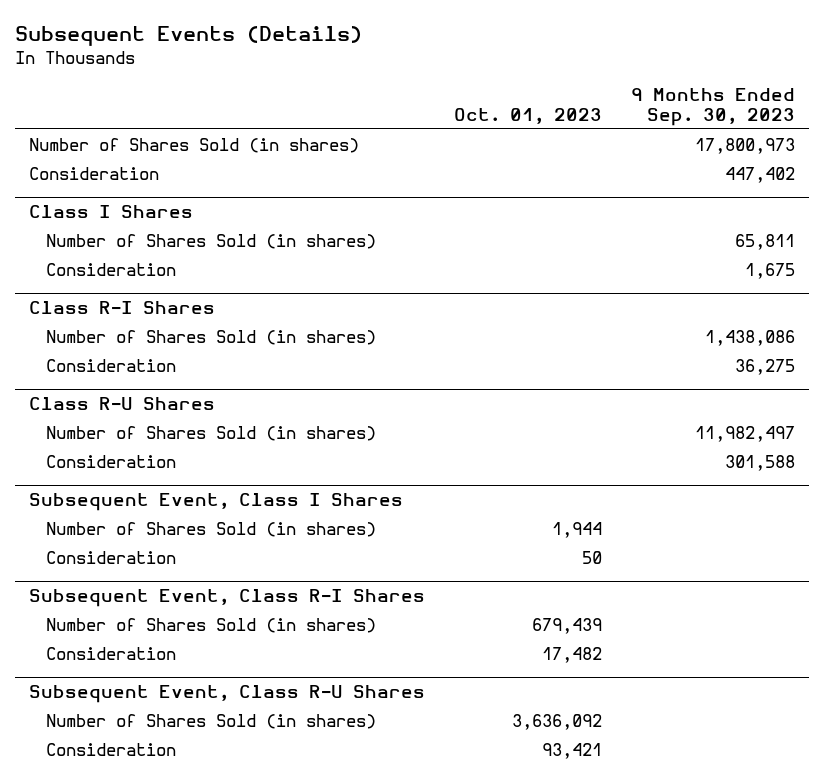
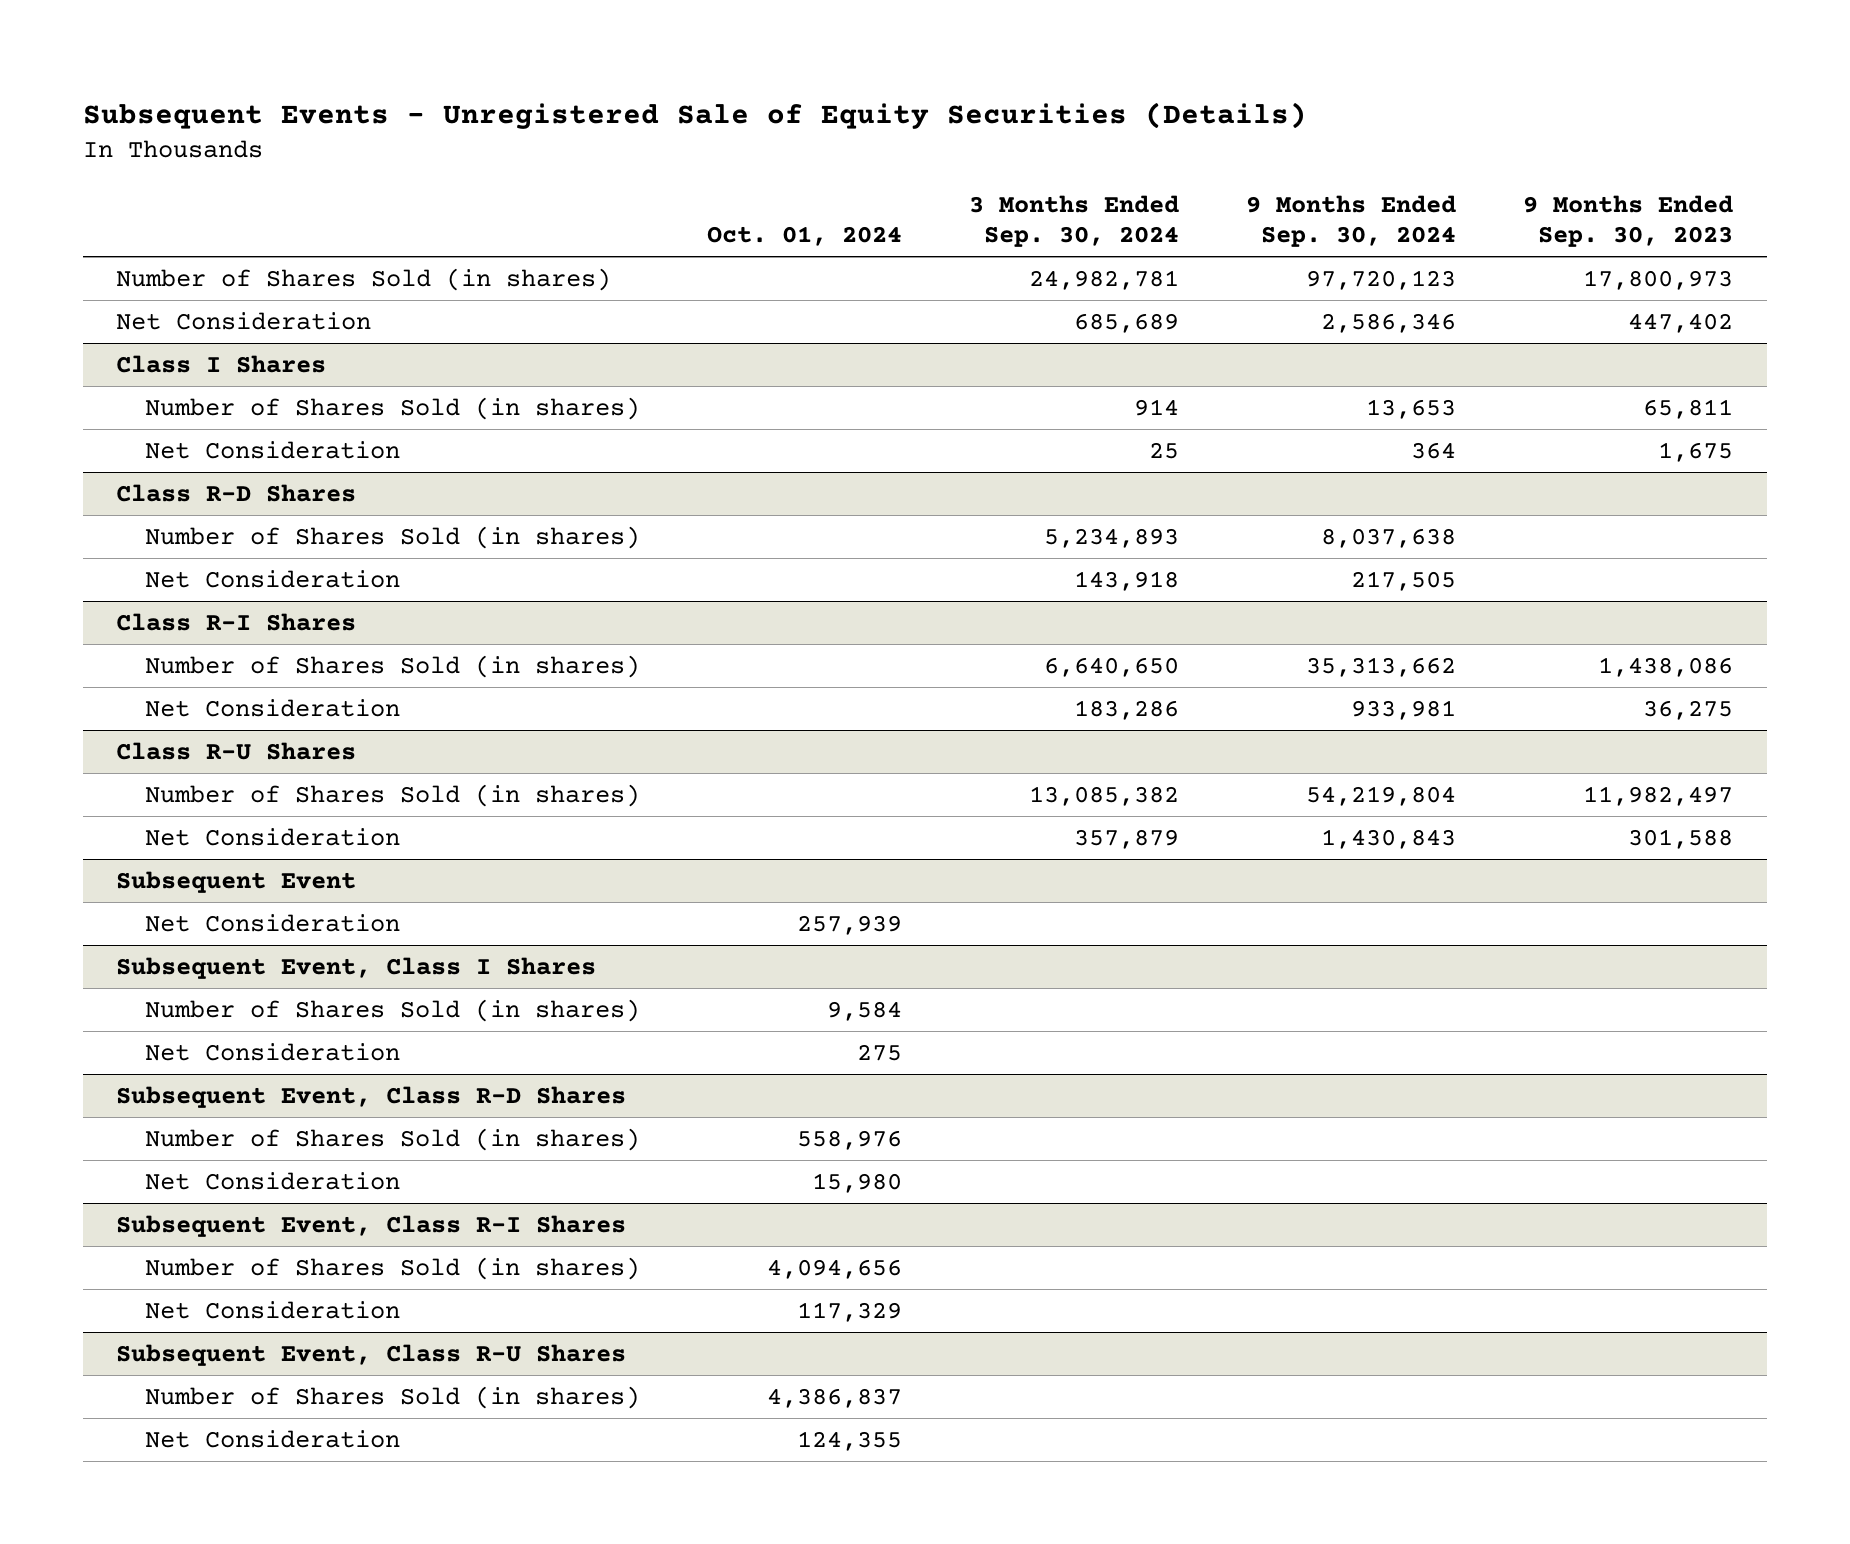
- Subsequent Events (Details)
+ Subsequent Events - Unregistered Sale of Equity Securities (Details)
- | Oct. 01, 2023 | 9 Months Ended Sep. 30, 2023
+ | Oct. 01, 2024 | 3 Months Ended Sep. 30, 2024 | 9 Months Ended Sep. 30, 2024 | 9 Months Ended Sep. 30, 2023
- Consideration | | 447,402
+ Net Consideration | | 685,689 | 2,586,346 | 447,402
@ Class I Shares
- Consideration | | 1,675
+ Net Consideration | | 25 | 364 | 1,675
+ Class R-D Shares
+ Number of Shares Sold (in shares) | | 5,234,893 | 8,037,638 |
+ Net Consideration | | 143,918 | 217,505 |
@ Class R-I Shares
- Consideration | | 36,275
+ Net Consideration | | 183,286 | 933,981 | 36,275
@ Class R-U Shares
- Consideration | | 301,588
+ Net Consideration | | 357,879 | 1,430,843 | 301,588
+ Subsequent Event
+ Net Consideration | 257,939 | | |
@ Subsequent Event, Class I Shares
- Consideration | 50 |
+ Net Consideration | 275 | | |
+ Subsequent Event, Class R-D Shares
+ Number of Shares Sold (in shares) | 558,976 | | |
+ Net Consideration | 15,980 | | |
@ Subsequent Event, Class R-I Shares
- Consideration | 17,482 |
+ Net Consideration | 117,329 | | |
@ Subsequent Event, Class R-U Shares
- Consideration | 93,421 |
+ Net Consideration | 124,355 | | |

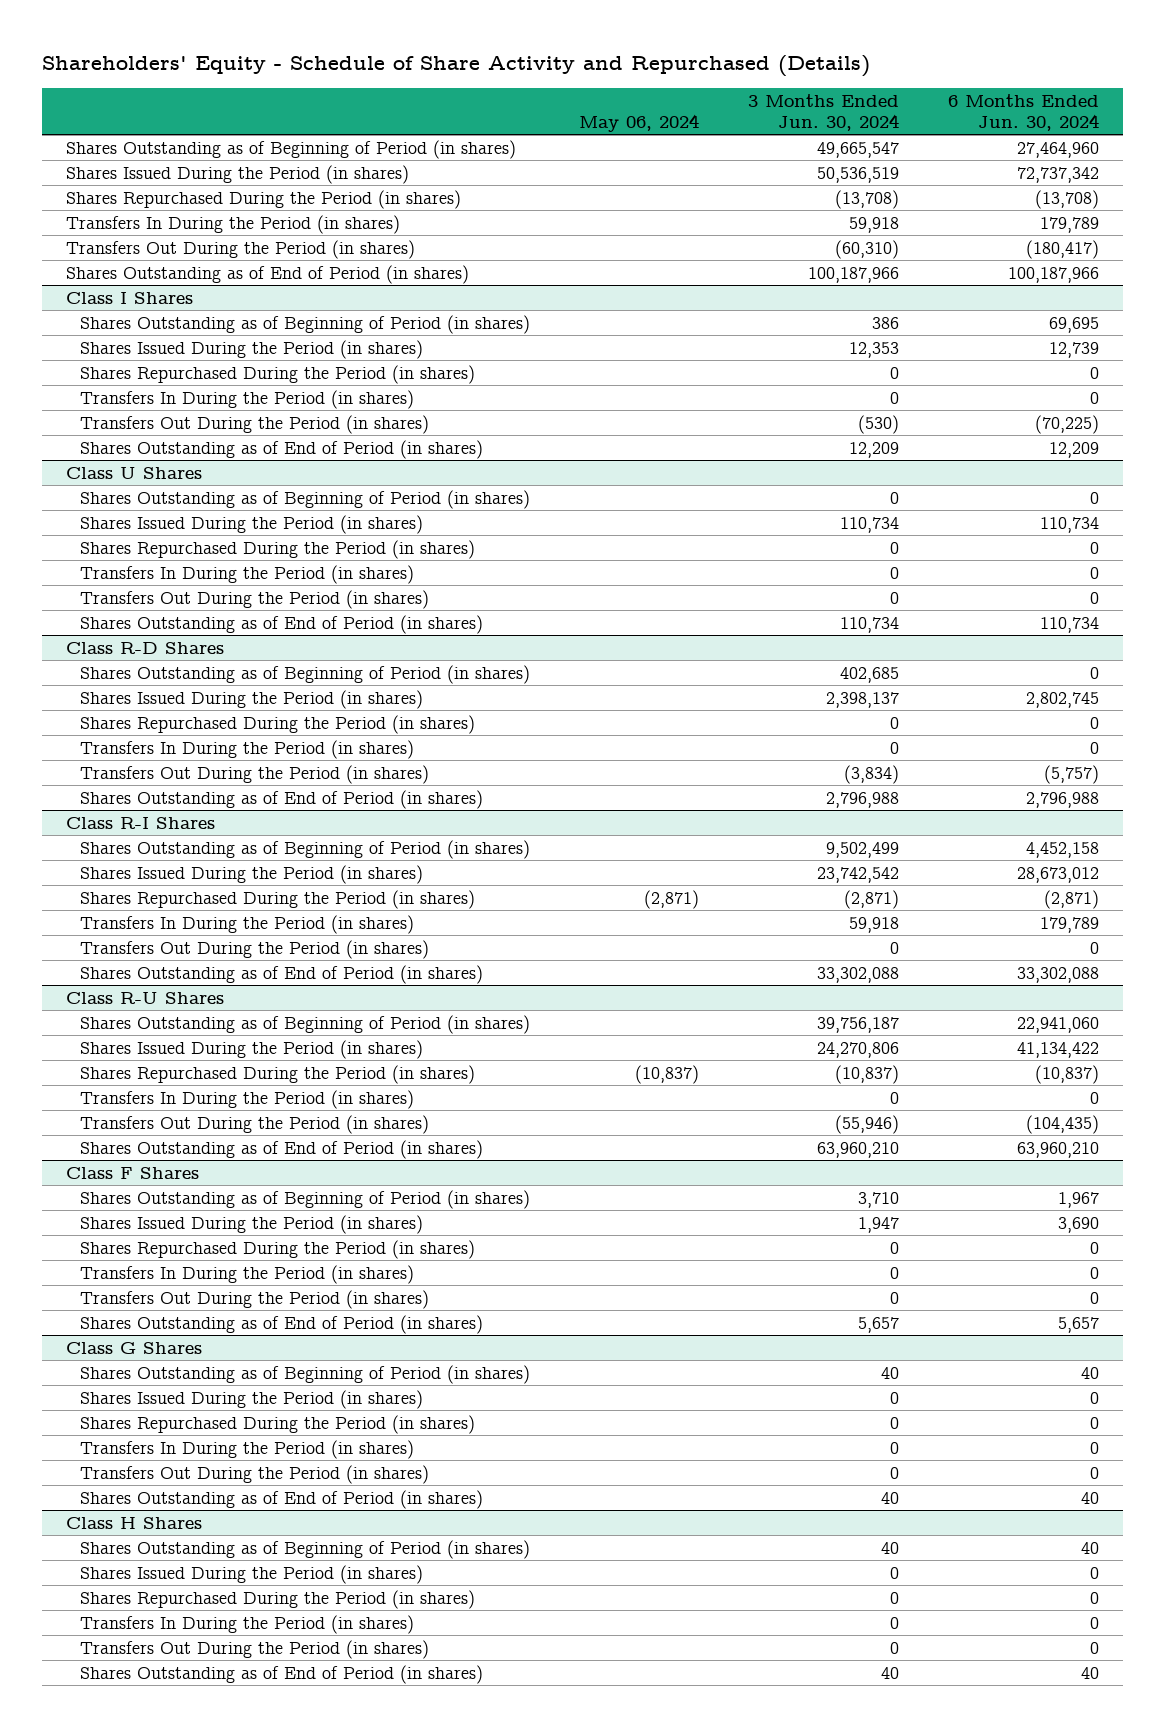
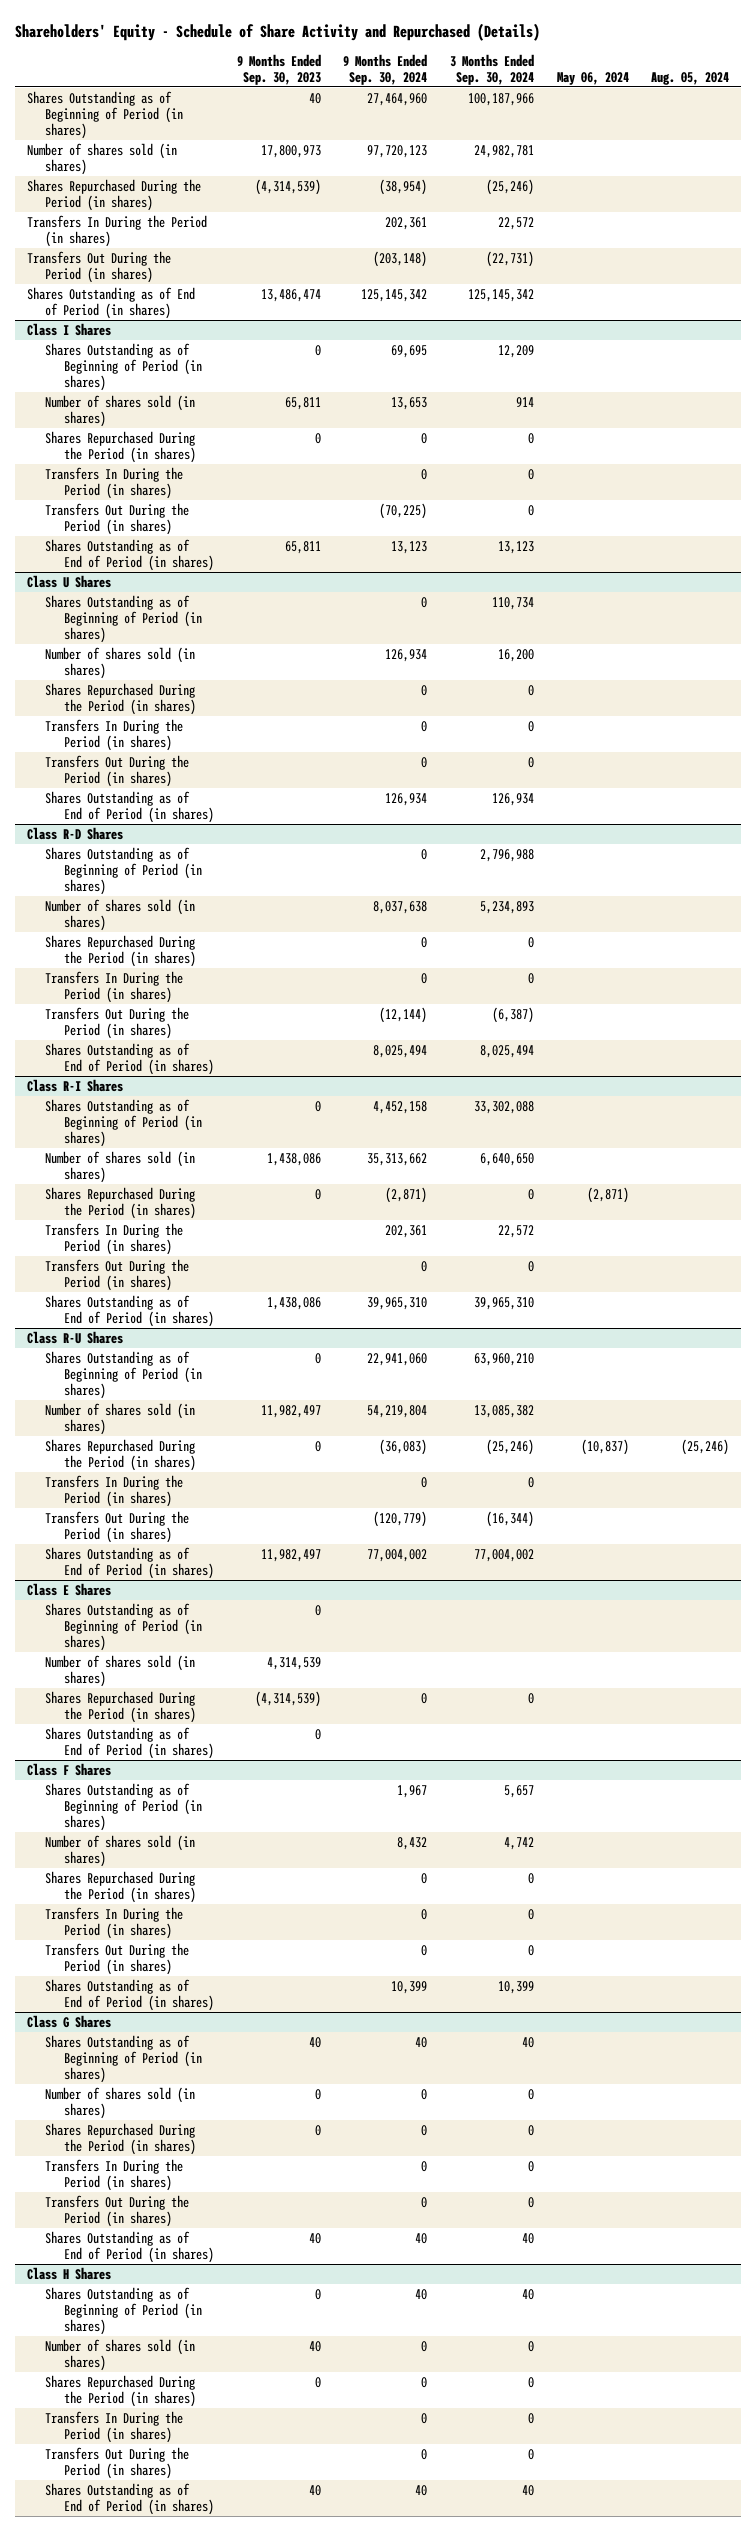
- | May 06, 2024 | 3 Months Ended Jun. 30, 2024 | 6 Months Ended Jun. 30, 2024
+ | 9 Months Ended Sep. 30, 2023 | 9 Months Ended Sep. 30, 2024 | 3 Months Ended Sep. 30, 2024 | May 06, 2024 | Aug. 05, 2024
- Shares Issued During the Period (in shares) | | 50,536,519 | 72,737,342
+ Number of shares sold (in shares) | 17,800,973 | 97,720,123 | 24,982,781 | |
@ Class I Shares
- Shares Issued During the Period (in shares) | | 12,353 | 12,739
+ Number of shares sold (in shares) | 65,811 | 13,653 | 914 | |
@ Class U Shares
- Shares Issued During the Period (in shares) | | 110,734 | 110,734
+ Number of shares sold (in shares) | | 126,934 | 16,200 | |
@ Class R-D Shares
- Shares Issued During the Period (in shares) | | 2,398,137 | 2,802,745
+ Number of shares sold (in shares) | | 8,037,638 | 5,234,893 | |
@ Class R-I Shares
- Shares Issued During the Period (in shares) | | 23,742,542 | 28,673,012
+ Number of shares sold (in shares) | 1,438,086 | 35,313,662 | 6,640,650 | |
@ Class R-U Shares
- Shares Issued During the Period (in shares) | | 24,270,806 | 41,134,422
+ Number of shares sold (in shares) | 11,982,497 | 54,219,804 | 13,085,382 | |
+ Class E Shares
+ Shares Outstanding as of Beginning of Period (in shares) | 0 | | | |
+ Number of shares sold (in shares) | 4,314,539 | | | |
+ Shares Repurchased During the Period (in shares) | (4,314,539) | 0 | 0 | |
+ Shares Outstanding as of End of Period (in shares) | 0 | | | |
@ Class F Shares
- Shares Issued During the Period (in shares) | | 1,947 | 3,690
+ Number of shares sold (in shares) | | 8,432 | 4,742 | |
@ Class G Shares
- Shares Issued During the Period (in shares) | | 0 | 0
+ Number of shares sold (in shares) | 0 | 0 | 0 | |
@ Class H Shares
- Shares Issued During the Period (in shares) | | 0 | 0
+ Number of shares sold (in shares) | 40 | 0 | 0 | |

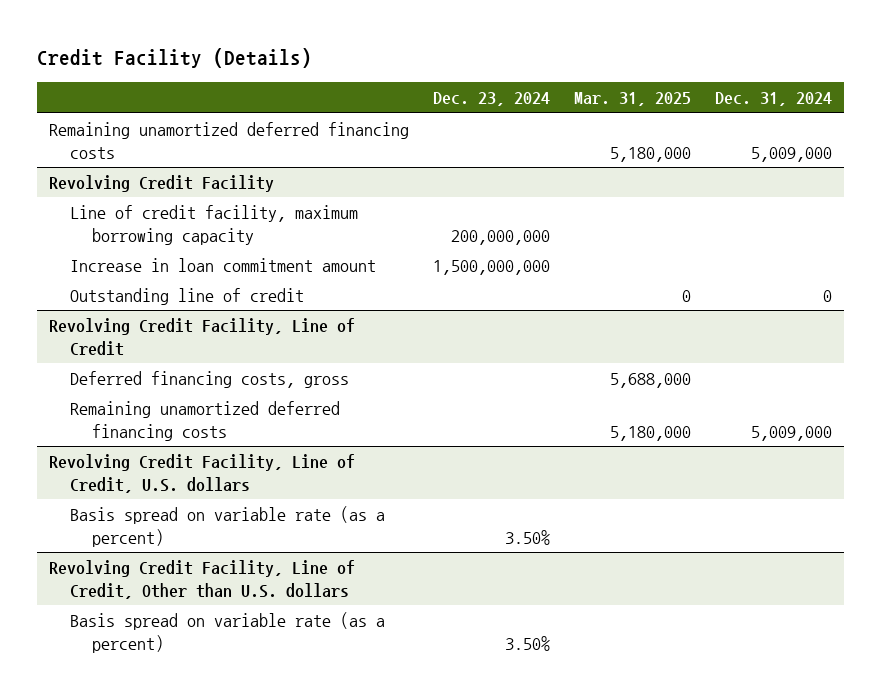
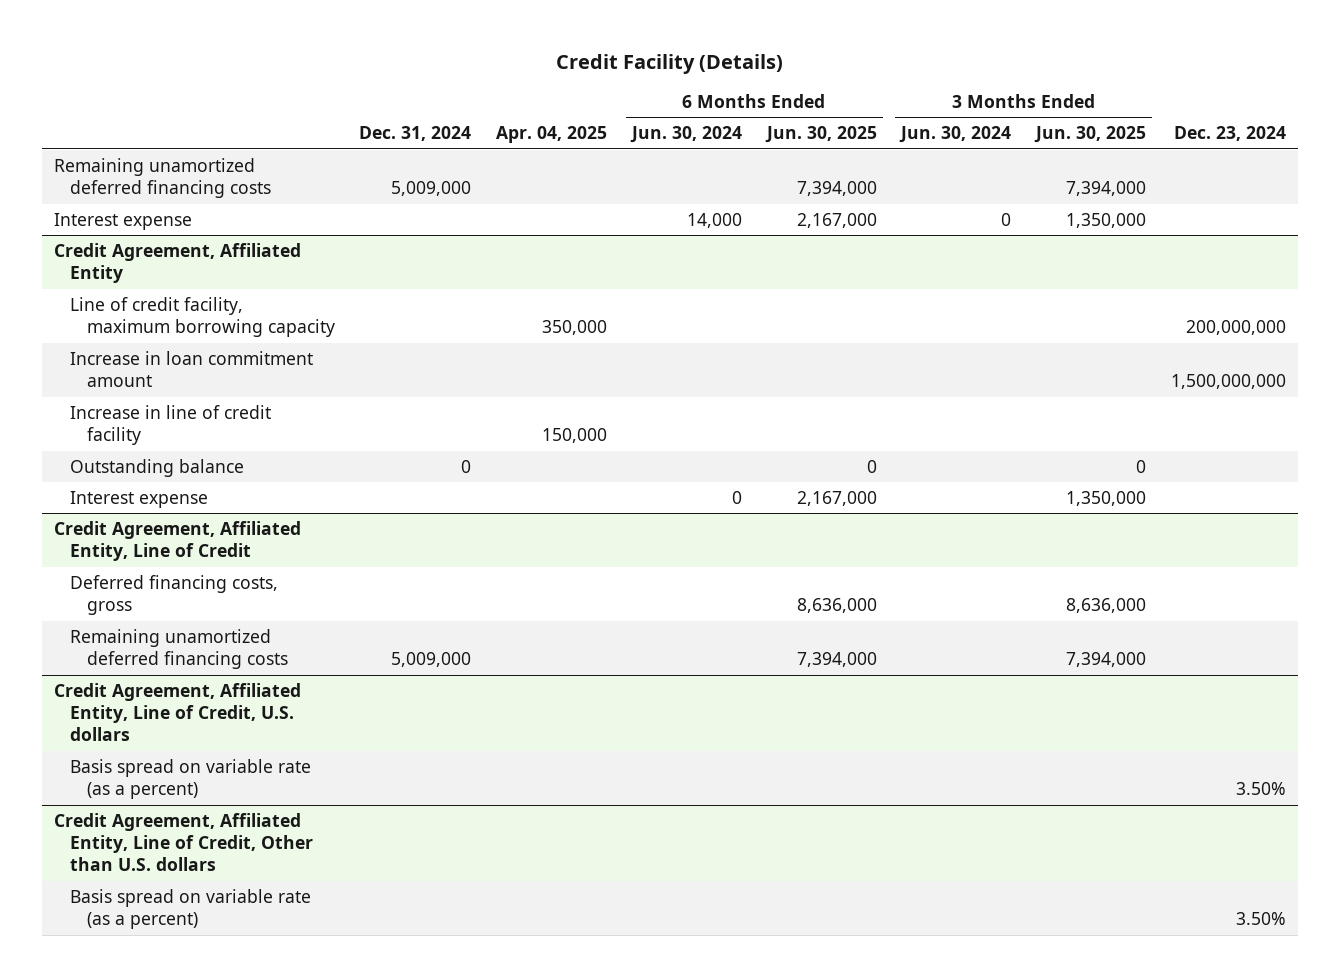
- | Dec. 23, 2024 | Mar. 31, 2025 | Dec. 31, 2024
+ | Dec. 31, 2024 | Apr. 04, 2025 | 6 Months Ended Jun. 30, 2024 | 6 Months Ended Jun. 30, 2025 | 3 Months Ended Jun. 30, 2024 | 3 Months Ended Jun. 30, 2025 | Dec. 23, 2024
- Revolving Credit Facility
+ Interest expense | | | 14,000 | 2,167,000 | 0 | 1,350,000 |
+ Credit Agreement, Affiliated Entity
- Outstanding line of credit | | 0 | 0
- Revolving Credit Facility, Line of Credit
+ Increase in line of credit facility | | 150,000 | | | | |
+ Outstanding balance | 0 | | | 0 | | 0 |
+ Interest expense | | | 0 | 2,167,000 | | 1,350,000 |
+ Credit Agreement, Affiliated Entity, Line of Credit
- Revolving Credit Facility, Line of Credit, U.S. dollars
+ Credit Agreement, Affiliated Entity, Line of Credit, U.S. dollars
- Revolving Credit Facility, Line of Credit, Other than U.S. dollars
+ Credit Agreement, Affiliated Entity, Line of Credit, Other than U.S. dollars

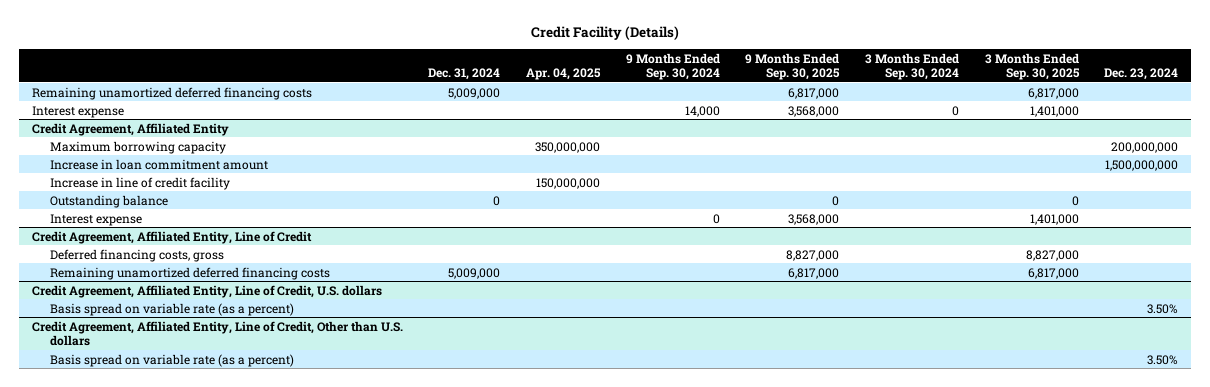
- | Dec. 31, 2024 | Apr. 04, 2025 | 6 Months Ended Jun. 30, 2024 | 6 Months Ended Jun. 30, 2025 | 3 Months Ended Jun. 30, 2024 | 3 Months Ended Jun. 30, 2025 | Dec. 23, 2024
+ | Dec. 31, 2024 | Apr. 04, 2025 | 9 Months Ended Sep. 30, 2024 | 9 Months Ended Sep. 30, 2025 | 3 Months Ended Sep. 30, 2024 | 3 Months Ended Sep. 30, 2025 | Dec. 23, 2024
@ Credit Agreement, Affiliated Entity
- Line of credit facility, maximum borrowing capacity | | 350,000 | | | | | 200,000,000
+ Maximum borrowing capacity | | 350,000,000 | | | | | 200,000,000
- Increase in line of credit facility | | 150,000 | | | | |
+ Increase in line of credit facility | | 150,000,000 | | | | |

